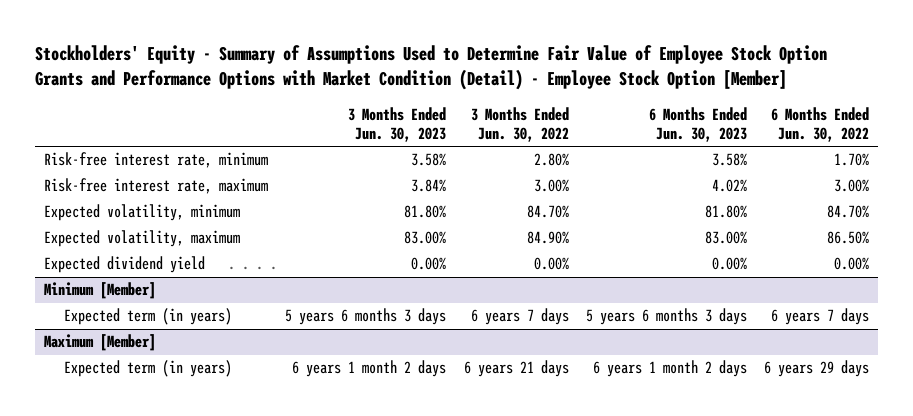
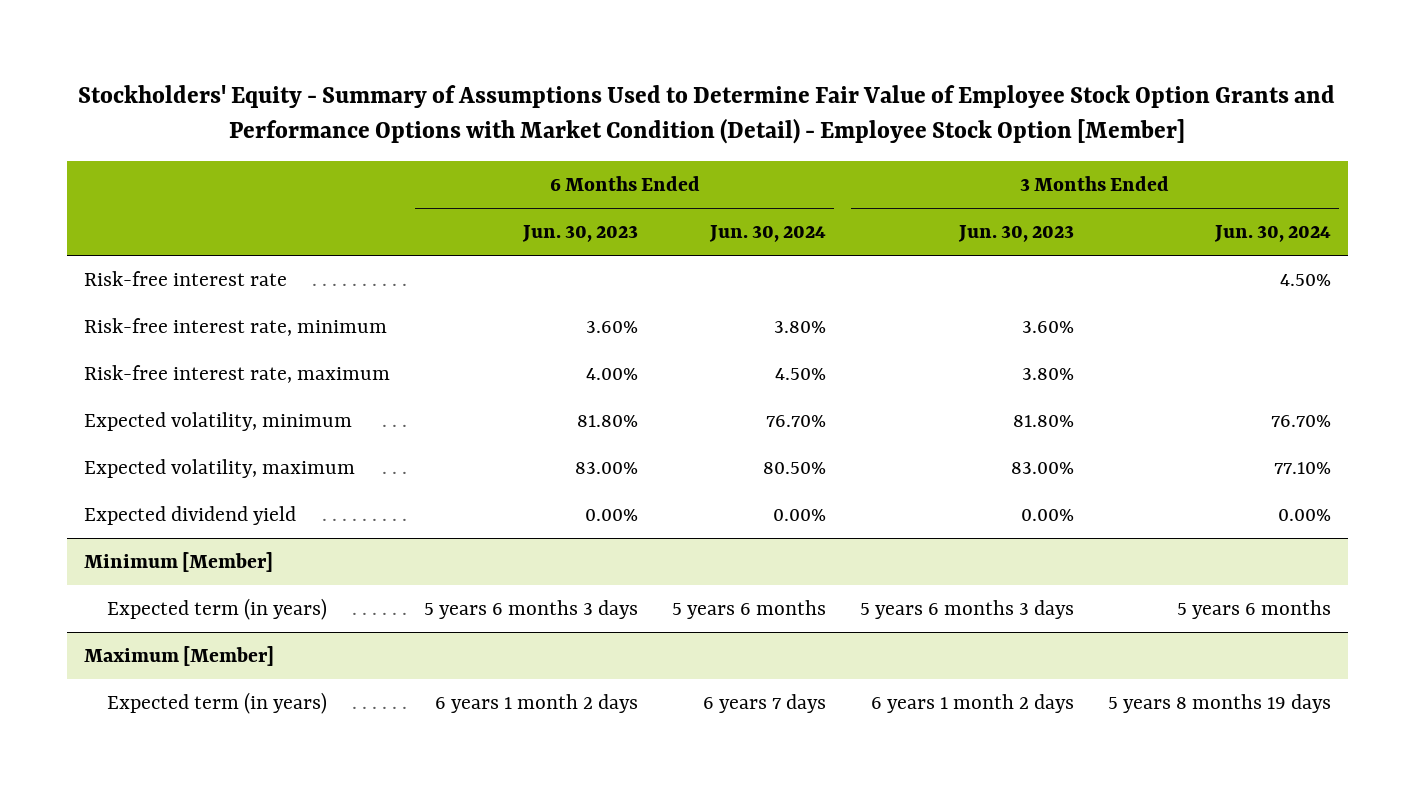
- | 3 Months Ended Jun. 30, 2023 | 3 Months Ended Jun. 30, 2022 | 6 Months Ended Jun. 30, 2023 | 6 Months Ended Jun. 30, 2022
+ | 6 Months Ended Jun. 30, 2023 | 6 Months Ended Jun. 30, 2024 | 3 Months Ended Jun. 30, 2023 | 3 Months Ended Jun. 30, 2024
- Risk-free interest rate, minimum | 3.58% | 2.80% | 3.58% | 1.70%
- Risk-free interest rate, maximum | 3.84% | 3.00% | 4.02% | 3.00%
+ Risk-free interest rate | | | | 4.50%
+ Risk-free interest rate, minimum | 3.60% | 3.80% | 3.60% |
+ Risk-free interest rate, maximum | 4.00% | 4.50% | 3.80% |

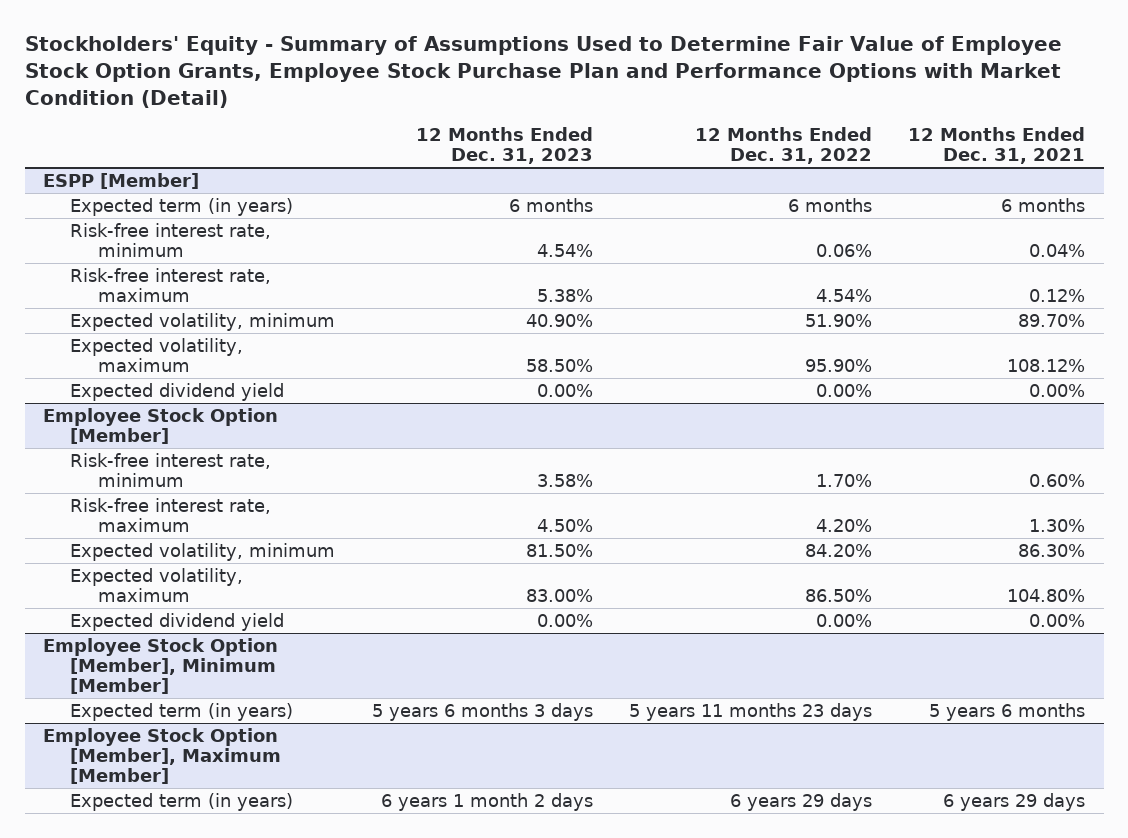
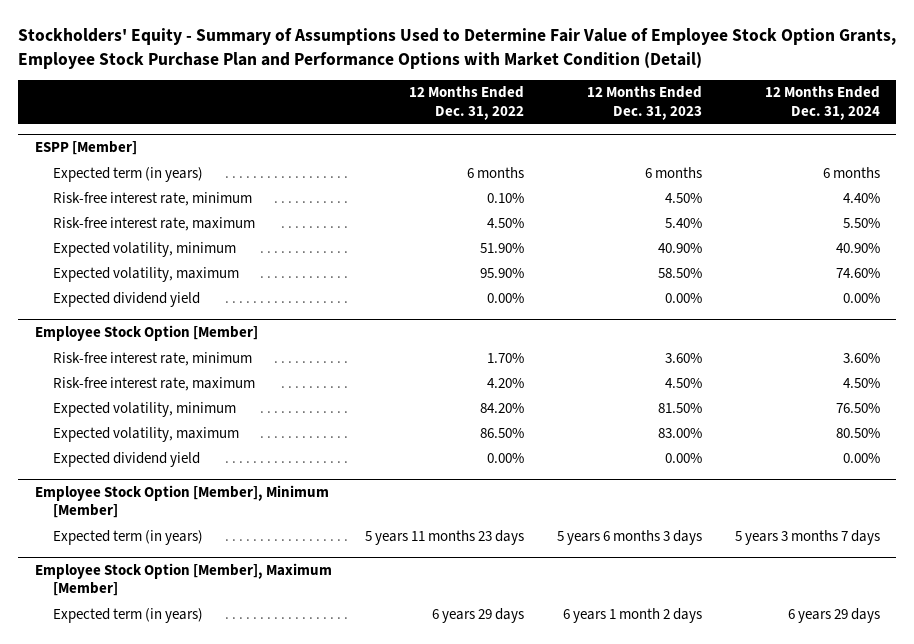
- | 12 Months Ended Dec. 31, 2023 | 12 Months Ended Dec. 31, 2022 | 12 Months Ended Dec. 31, 2021
+ | 12 Months Ended Dec. 31, 2022 | 12 Months Ended Dec. 31, 2023 | 12 Months Ended Dec. 31, 2024
@ ESPP [Member]
- Risk-free interest rate, minimum | 4.54% | 0.06% | 0.04%
- Risk-free interest rate, maximum | 5.38% | 4.54% | 0.12%
+ Risk-free interest rate, minimum | 0.10% | 4.50% | 4.40%
+ Risk-free interest rate, maximum | 4.50% | 5.40% | 5.50%
@ Employee Stock Option [Member]
- Risk-free interest rate, minimum | 3.58% | 1.70% | 0.60%
+ Risk-free interest rate, minimum | 1.70% | 3.60% | 3.60%

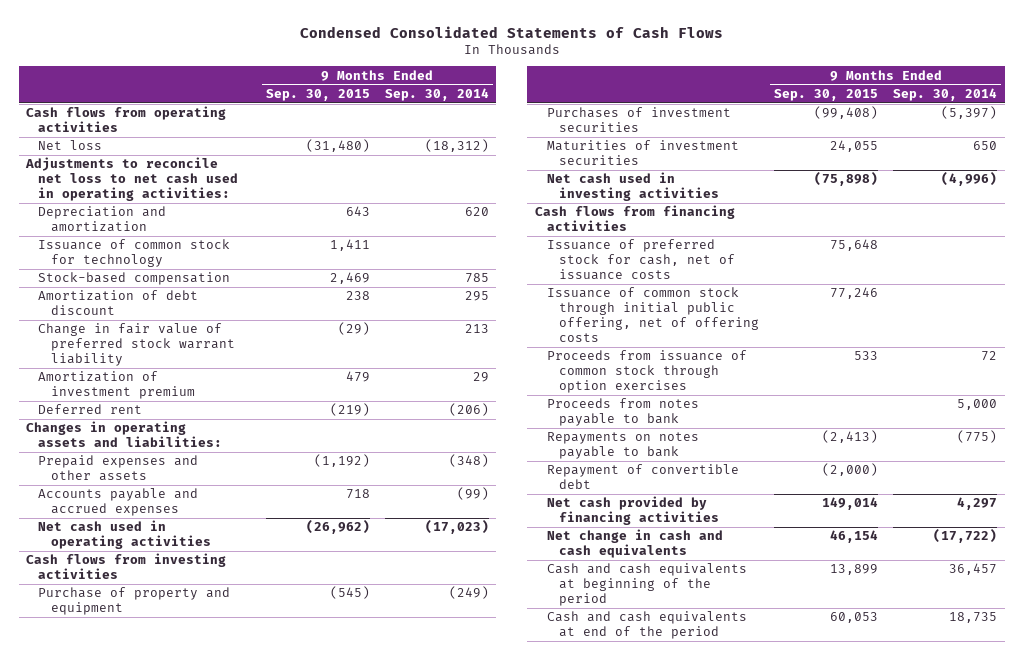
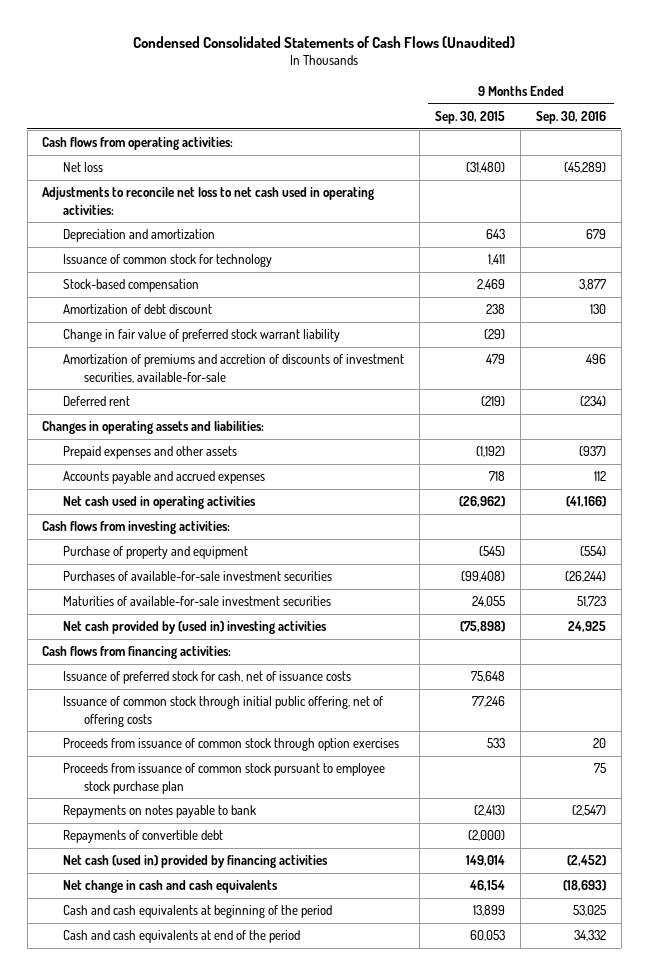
- Condensed Consolidated Statements of Cash Flows
+ Condensed Consolidated Statements of Cash Flows (Unaudited)
- | 9 Months Ended Sep. 30, 2015 | 9 Months Ended Sep. 30, 2014
+ | 9 Months Ended Sep. 30, 2015 | 9 Months Ended Sep. 30, 2016
- Cash flows from operating activities
+ Cash flows from operating activities:
- Amortization of investment premium | 479 | 29
+ Amortization of premiums and accretion of discounts of investment securities, available-for-sale | 479 | 496
- Cash flows from investing activities
+ Cash flows from investing activities:
- Purchases of investment securities | (99,408) | (5,397)
- Maturities of investment securities | 24,055 | 650
- Net cash used in investing activities | (75,898) | (4,996)
- Cash flows from financing activities
+ Purchases of available-for-sale investment securities | (99,408) | (26,244)
+ Maturities of available-for-sale investment securities | 24,055 | 51,723
+ Net cash provided by (used in) investing activities | (75,898) | 24,925
+ Cash flows from financing activities:
- Proceeds from notes payable to bank | | 5,000
+ Proceeds from issuance of common stock pursuant to employee stock purchase plan | | 75
- Repayment of convertible debt | (2,000) |
- Net cash provided by financing activities | 149,014 | 4,297
+ Repayments of convertible debt | (2,000) |
+ Net cash (used in) provided by financing activities | 149,014 | (2,452)

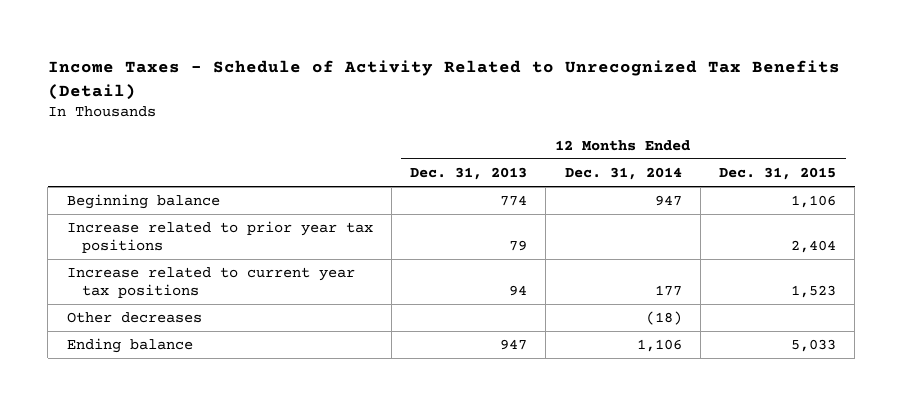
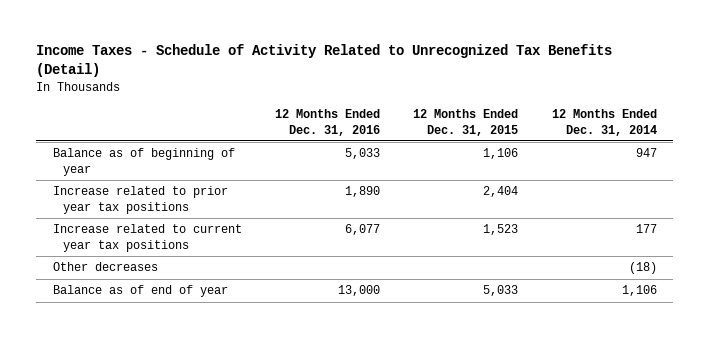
- | 12 Months Ended Dec. 31, 2013 | 12 Months Ended Dec. 31, 2014 | 12 Months Ended Dec. 31, 2015
+ | 12 Months Ended Dec. 31, 2016 | 12 Months Ended Dec. 31, 2015 | 12 Months Ended Dec. 31, 2014
- Beginning balance | 774 | 947 | 1,106
+ Balance as of beginning of year | 5,033 | 1,106 | 947
- Ending balance | 947 | 1,106 | 5,033
+ Balance as of end of year | 13,000 | 5,033 | 1,106

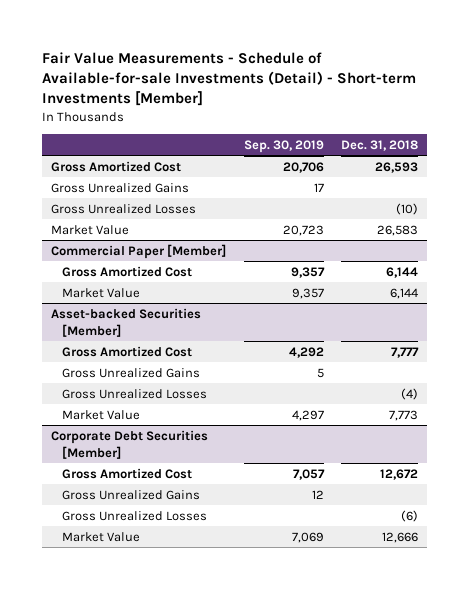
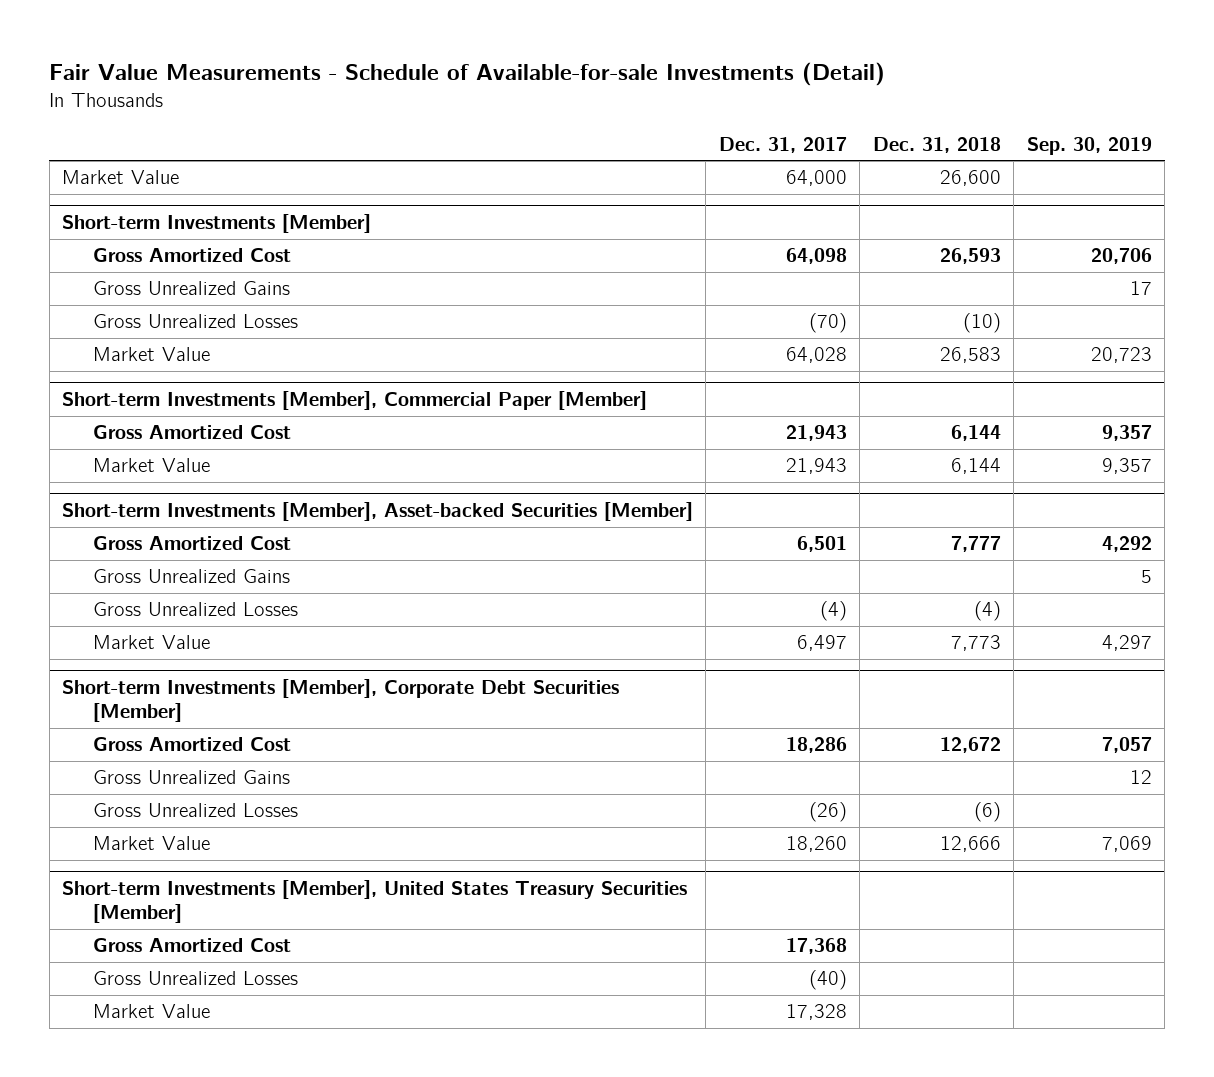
- Fair Value Measurements - Schedule of Available-for-sale Investments (Detail) - Short-term Investments [Member]
+ Fair Value Measurements - Schedule of Available-for-sale Investments (Detail)
- | Sep. 30, 2019 | Dec. 31, 2018
+ | Dec. 31, 2017 | Dec. 31, 2018 | Sep. 30, 2019
+ Market Value | 64,000 | 26,600 |
+ Short-term Investments [Member]
- Commercial Paper [Member]
+ Short-term Investments [Member], Commercial Paper [Member]
- Asset-backed Securities [Member]
+ Short-term Investments [Member], Asset-backed Securities [Member]
- Corporate Debt Securities [Member]
+ Short-term Investments [Member], Corporate Debt Securities [Member]
+ Short-term Investments [Member], United States Treasury Securities [Member]
+ Gross Amortized Cost | 17,368 | |
+ Gross Unrealized Losses | (40) | |
+ Market Value | 17,328 | |

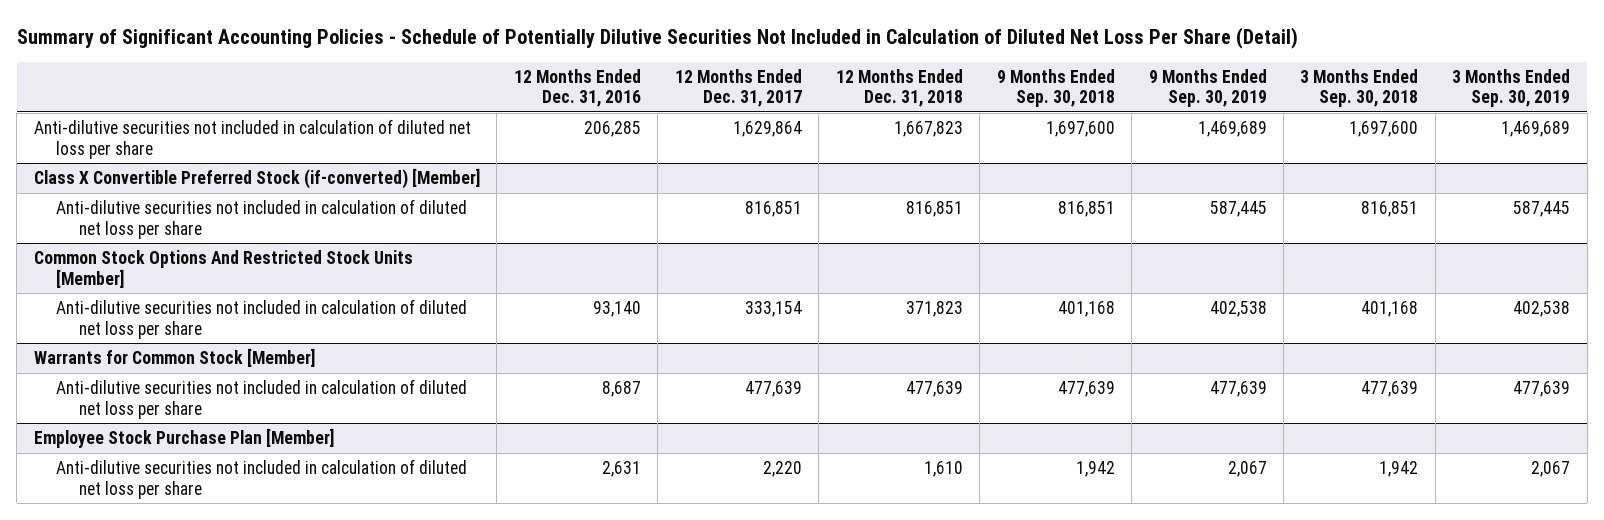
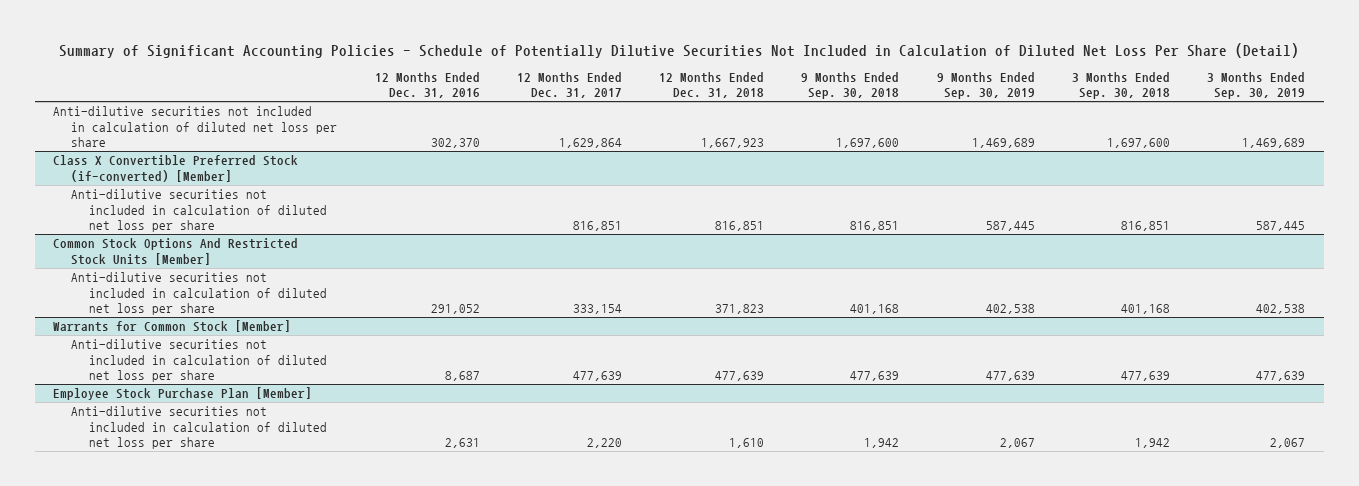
- Anti-dilutive securities not included in calculation of diluted net loss per share | 206,285 | 1,629,864 | 1,667,823 | 1,697,600 | 1,469,689 | 1,697,600 | 1,469,689
+ Anti-dilutive securities not included in calculation of diluted net loss per share | 302,370 | 1,629,864 | 1,667,923 | 1,697,600 | 1,469,689 | 1,697,600 | 1,469,689
@ Common Stock Options And Restricted Stock Units [Member]
- Anti-dilutive securities not included in calculation of diluted net loss per share | 93,140 | 333,154 | 371,823 | 401,168 | 402,538 | 401,168 | 402,538
+ Anti-dilutive securities not included in calculation of diluted net loss per share | 291,052 | 333,154 | 371,823 | 401,168 | 402,538 | 401,168 | 402,538

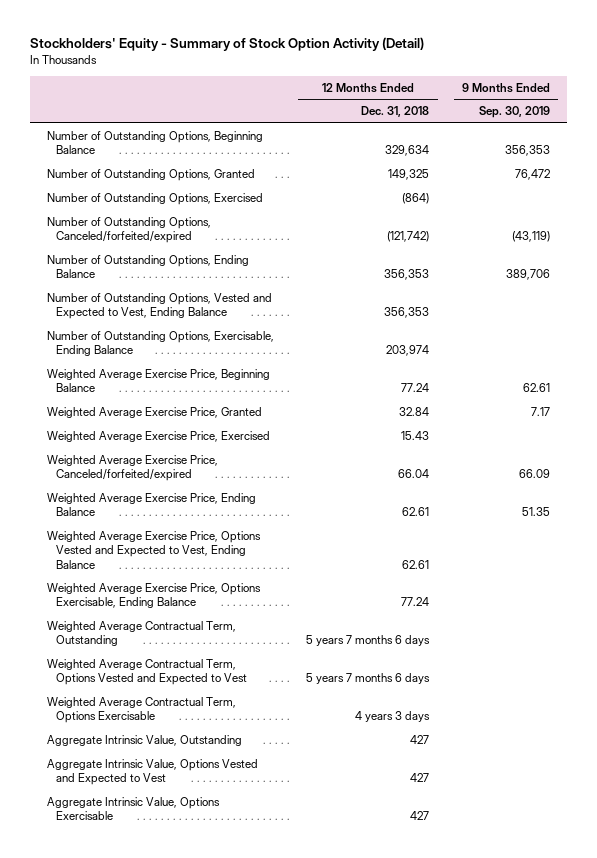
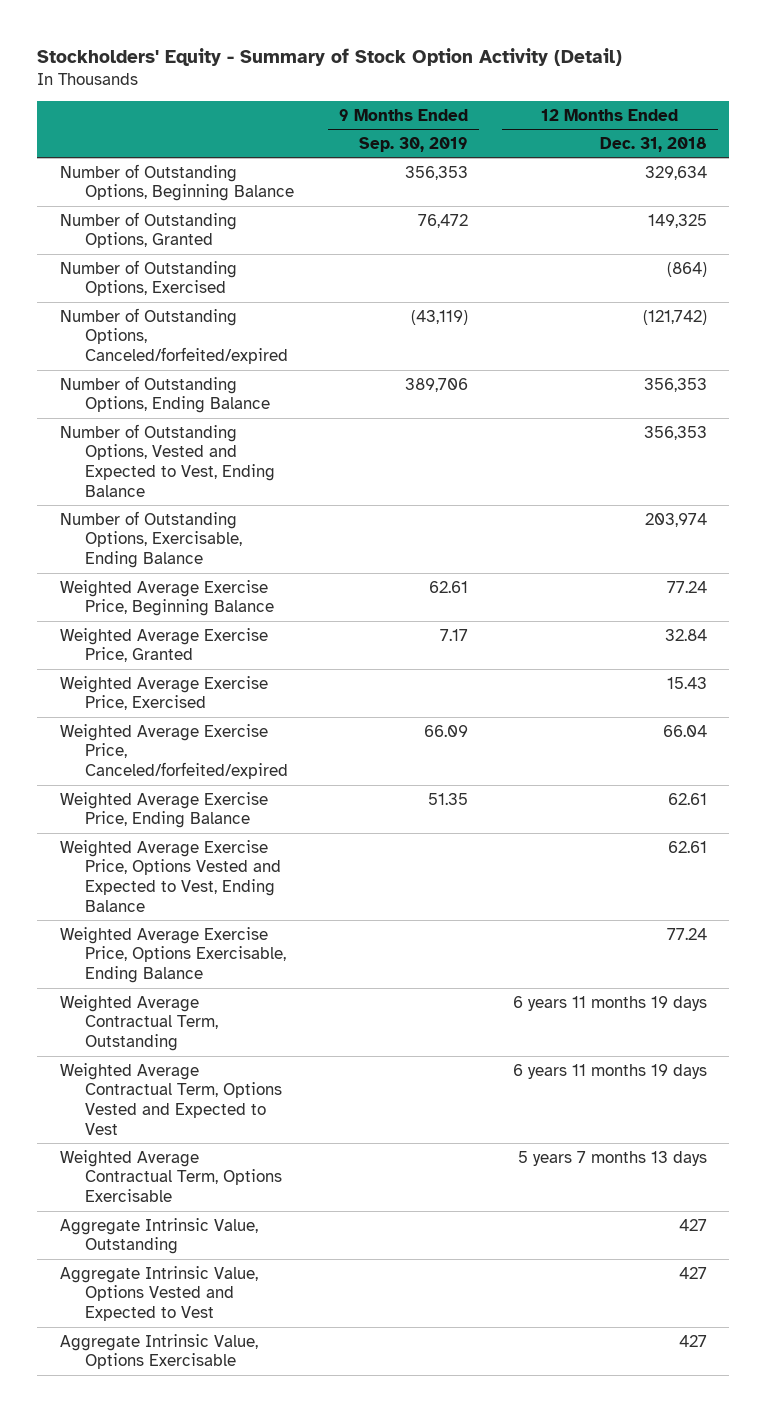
- | 12 Months Ended Dec. 31, 2018 | 9 Months Ended Sep. 30, 2019
+ | 9 Months Ended Sep. 30, 2019 | 12 Months Ended Dec. 31, 2018
- Weighted Average Contractual Term, Outstanding | 5 years 7 months 6 days |
- Weighted Average Contractual Term, Options Vested and Expected to Vest | 5 years 7 months 6 days |
- Weighted Average Contractual Term, Options Exercisable | 4 years 3 days |
+ Weighted Average Contractual Term, Outstanding | | 6 years 11 months 19 days
+ Weighted Average Contractual Term, Options Vested and Expected to Vest | | 6 years 11 months 19 days
+ Weighted Average Contractual Term, Options Exercisable | | 5 years 7 months 13 days

